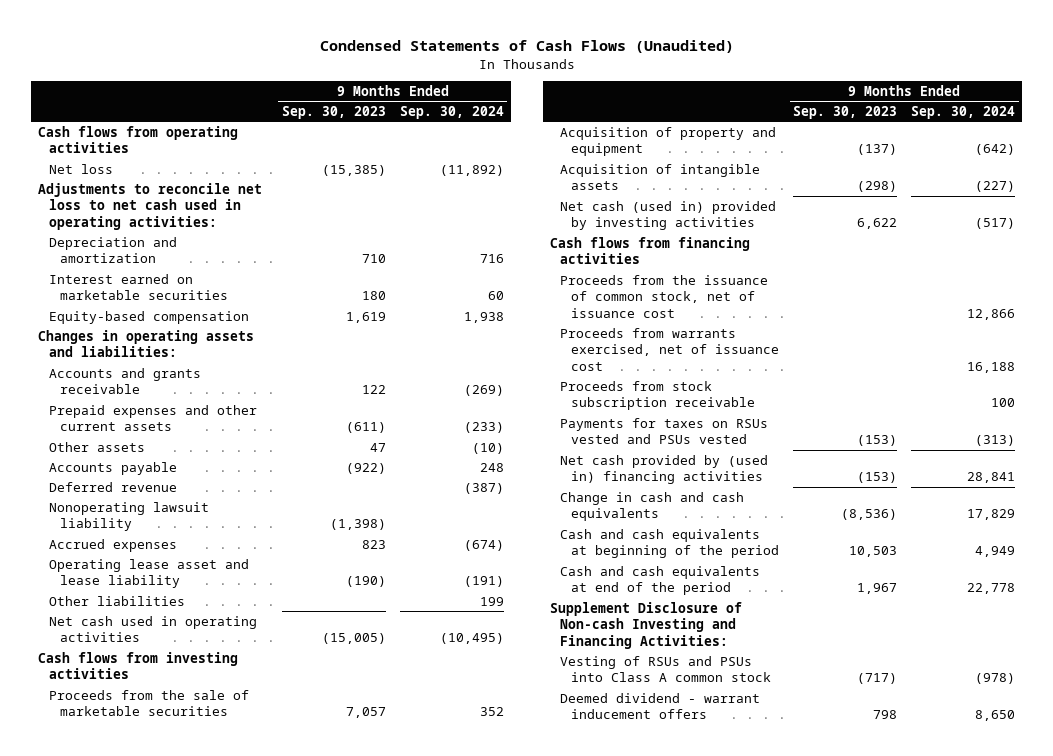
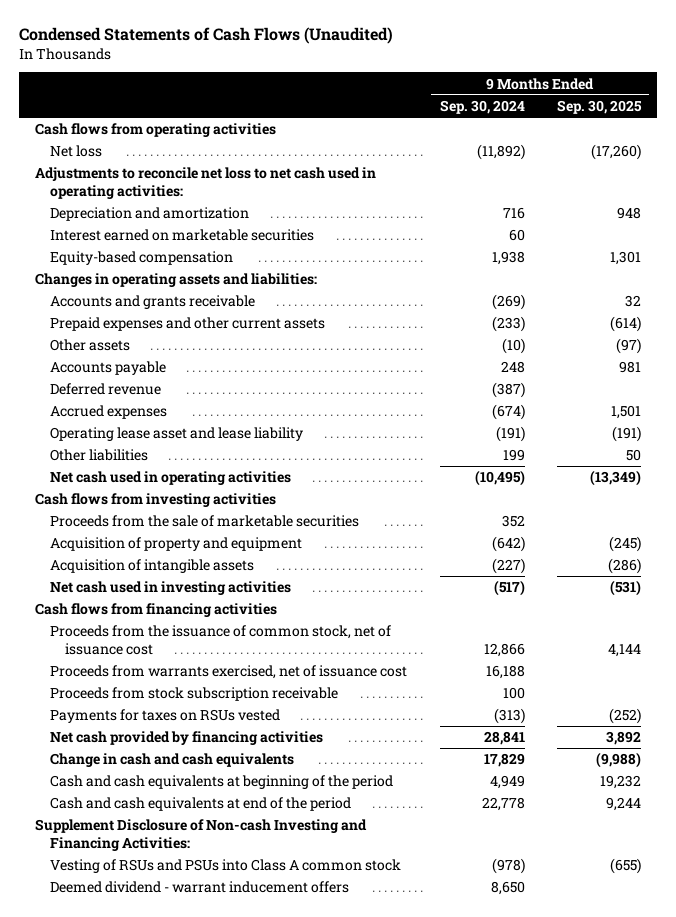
- | 9 Months Ended Sep. 30, 2023 | 9 Months Ended Sep. 30, 2024
+ | 9 Months Ended Sep. 30, 2024 | 9 Months Ended Sep. 30, 2025
- Nonoperating lawsuit liability | (1,398) |
- Net cash (used in) provided by investing activities | 6,622 | (517)
+ Net cash used in investing activities | (517) | (531)
- Payments for taxes on RSUs vested and PSUs vested | (153) | (313)
- Net cash provided by (used in) financing activities | (153) | 28,841
+ Payments for taxes on RSUs vested | (313) | (252)
+ Net cash provided by financing activities | 28,841 | 3,892

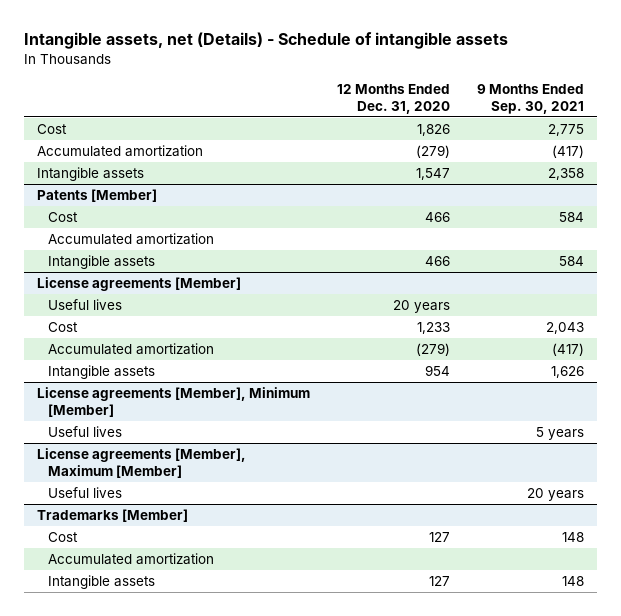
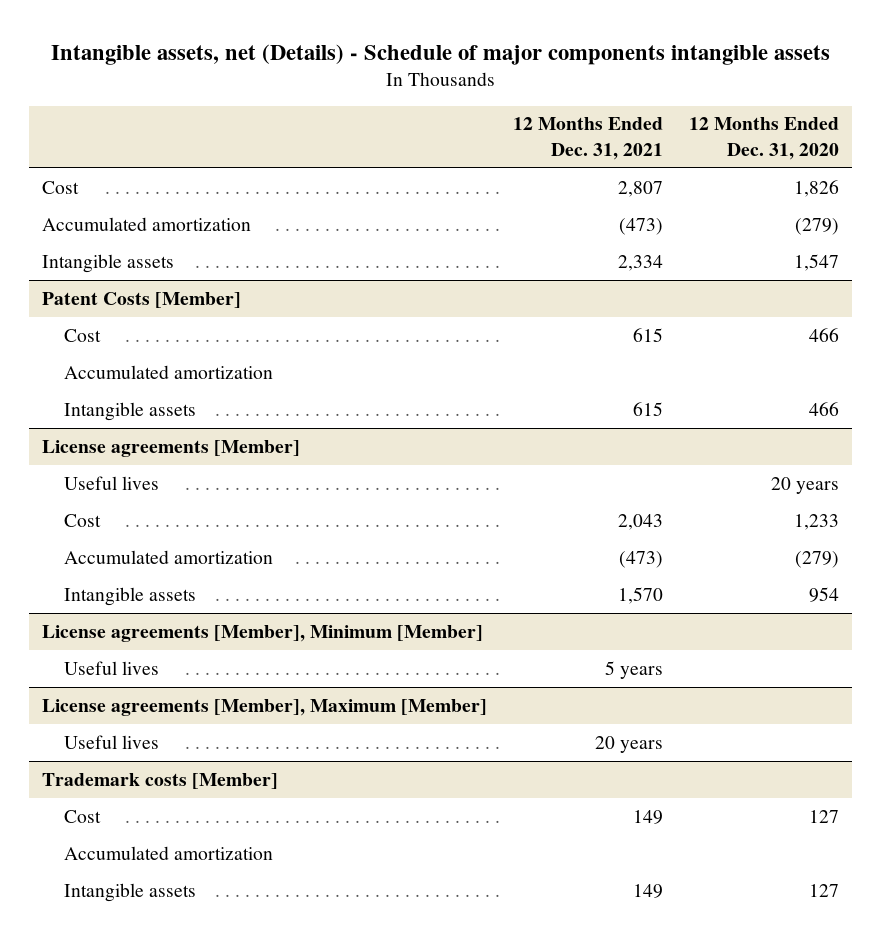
- Intangible assets, net (Details) - Schedule of intangible assets
+ Intangible assets, net (Details) - Schedule of major components intangible assets
- | 12 Months Ended Dec. 31, 2020 | 9 Months Ended Sep. 30, 2021
+ | 12 Months Ended Dec. 31, 2021 | 12 Months Ended Dec. 31, 2020
- Patents [Member]
+ Patent Costs [Member]
- Trademarks [Member]
+ Trademark costs [Member]

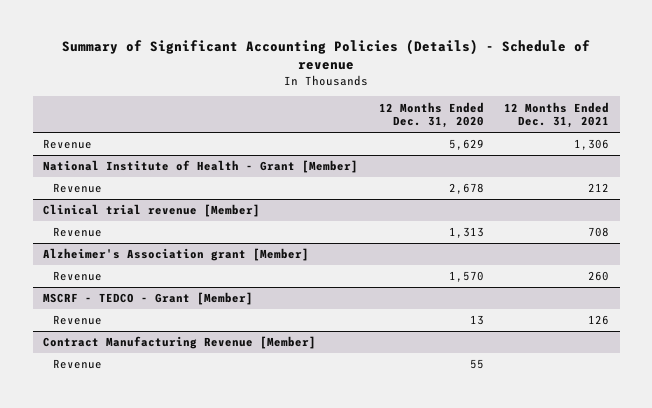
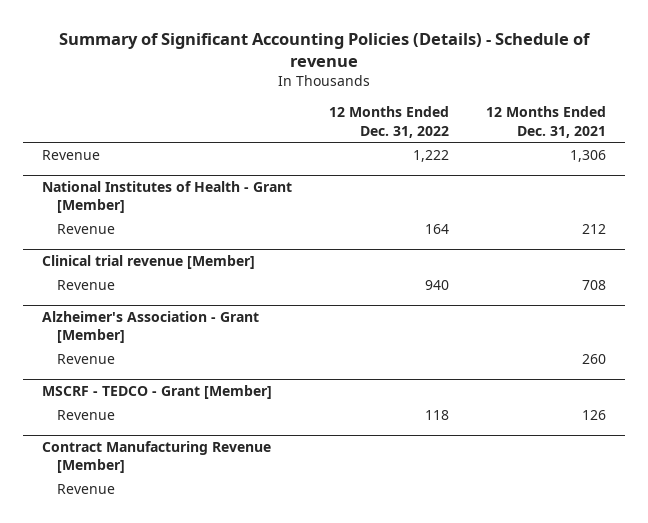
- | 12 Months Ended Dec. 31, 2020 | 12 Months Ended Dec. 31, 2021
+ | 12 Months Ended Dec. 31, 2022 | 12 Months Ended Dec. 31, 2021
- National Institute of Health - Grant [Member]
+ National Institutes of Health - Grant [Member]
- Alzheimer's Association grant [Member]
+ Alzheimer's Association - Grant [Member]

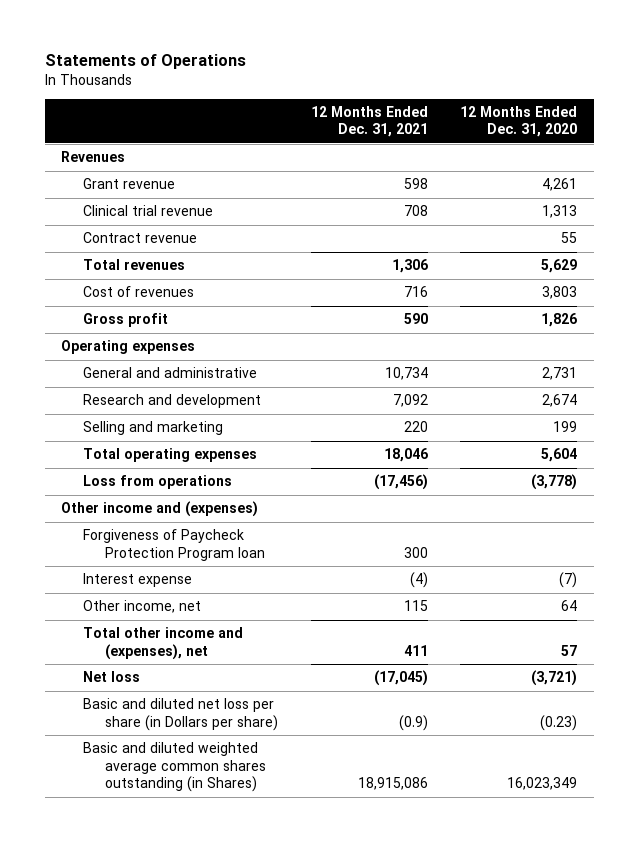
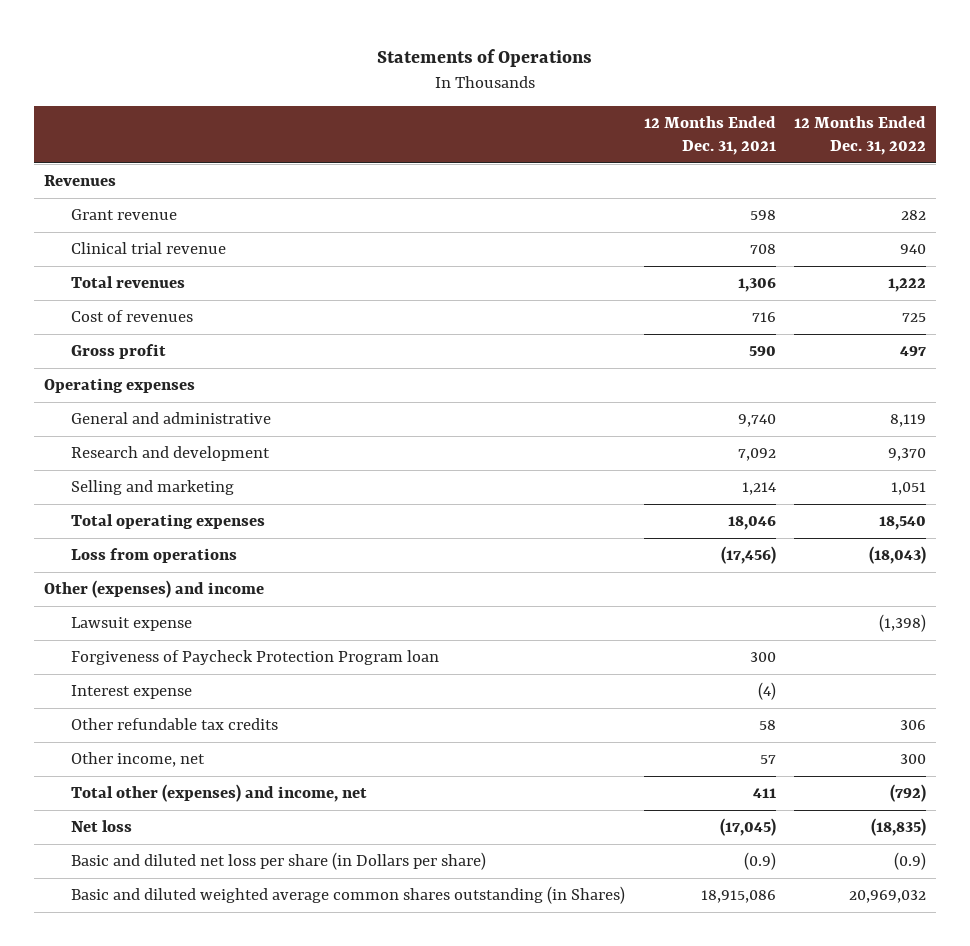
- | 12 Months Ended Dec. 31, 2021 | 12 Months Ended Dec. 31, 2020
+ | 12 Months Ended Dec. 31, 2021 | 12 Months Ended Dec. 31, 2022
- Contract revenue | | 55
- General and administrative | 10,734 | 2,731
+ General and administrative | 9,740 | 8,119
- Selling and marketing | 220 | 199
+ Selling and marketing | 1,214 | 1,051
- Other income and (expenses)
+ Other (expenses) and income
+ Lawsuit expense | | (1,398)
- Other income, net | 115 | 64
- Total other income and (expenses), net | 411 | 57
+ Other refundable tax credits | 58 | 306
+ Other income, net | 57 | 300
+ Total other (expenses) and income, net | 411 | (792)

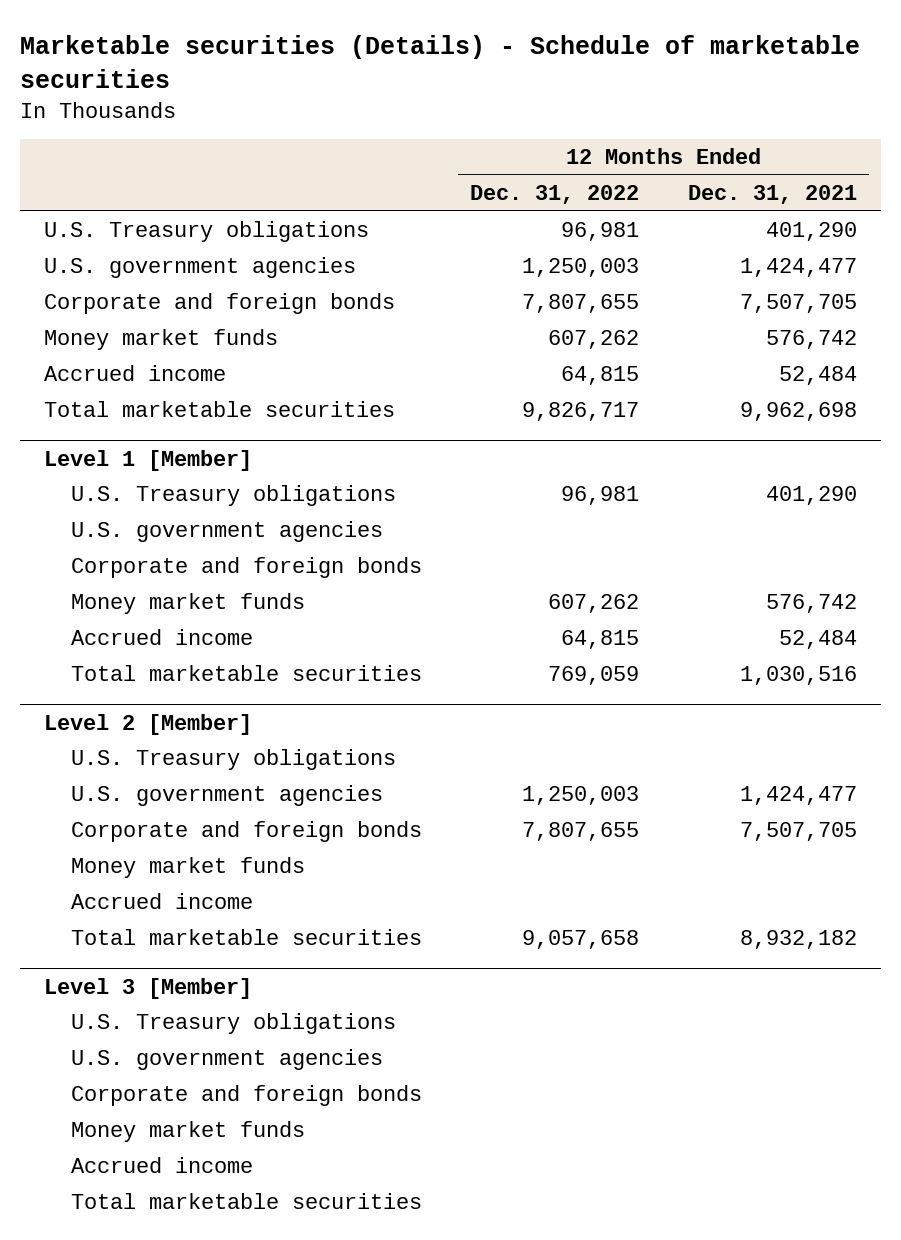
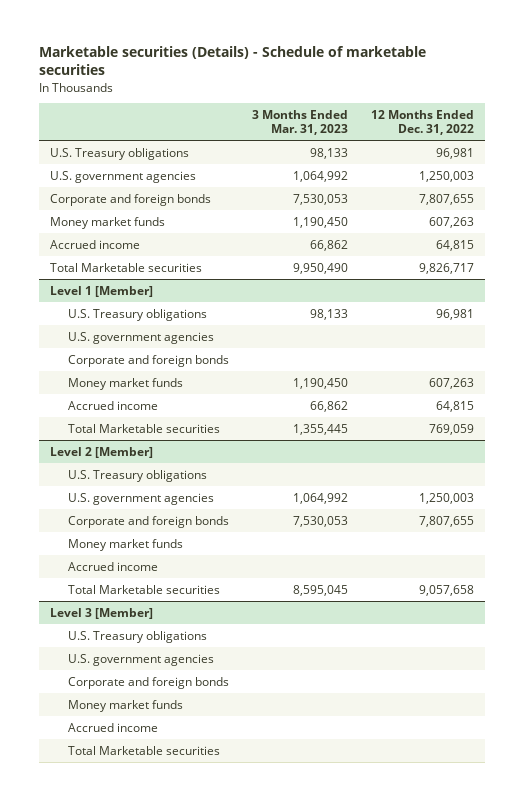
- | 12 Months Ended Dec. 31, 2022 | 12 Months Ended Dec. 31, 2021
+ | 3 Months Ended Mar. 31, 2023 | 12 Months Ended Dec. 31, 2022
- Money market funds | 607,262 | 576,742
+ Money market funds | 1,190,450 | 607,263
- Total marketable securities | 9,826,717 | 9,962,698
+ Total Marketable securities | 9,950,490 | 9,826,717
@ Level 1 [Member]
- Money market funds | 607,262 | 576,742
+ Money market funds | 1,190,450 | 607,263
- Total marketable securities | 769,059 | 1,030,516
+ Total Marketable securities | 1,355,445 | 769,059
@ Level 2 [Member]
- Total marketable securities | 9,057,658 | 8,932,182
+ Total Marketable securities | 8,595,045 | 9,057,658
@ Level 3 [Member]
- Total marketable securities
+ Total Marketable securities

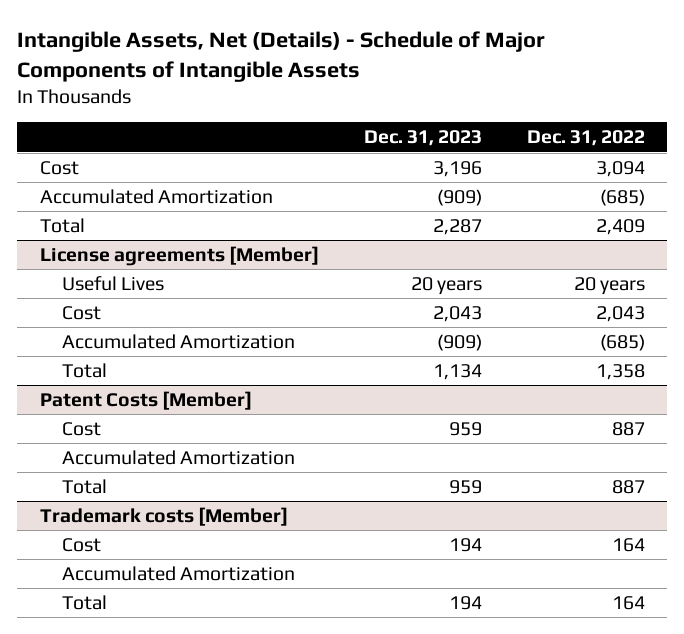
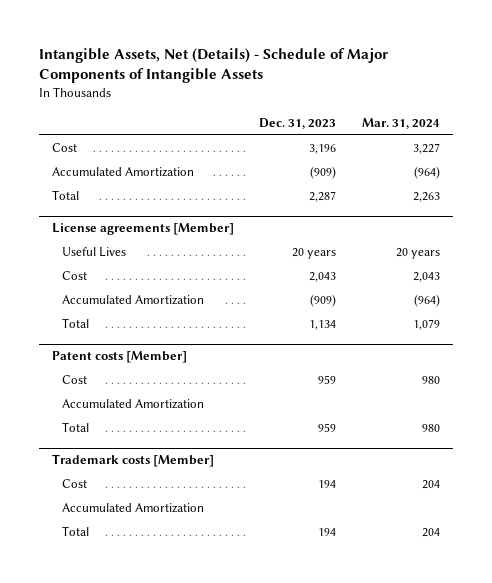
- | Dec. 31, 2023 | Dec. 31, 2022
+ | Dec. 31, 2023 | Mar. 31, 2024
- Patent Costs [Member]
+ Patent costs [Member]

